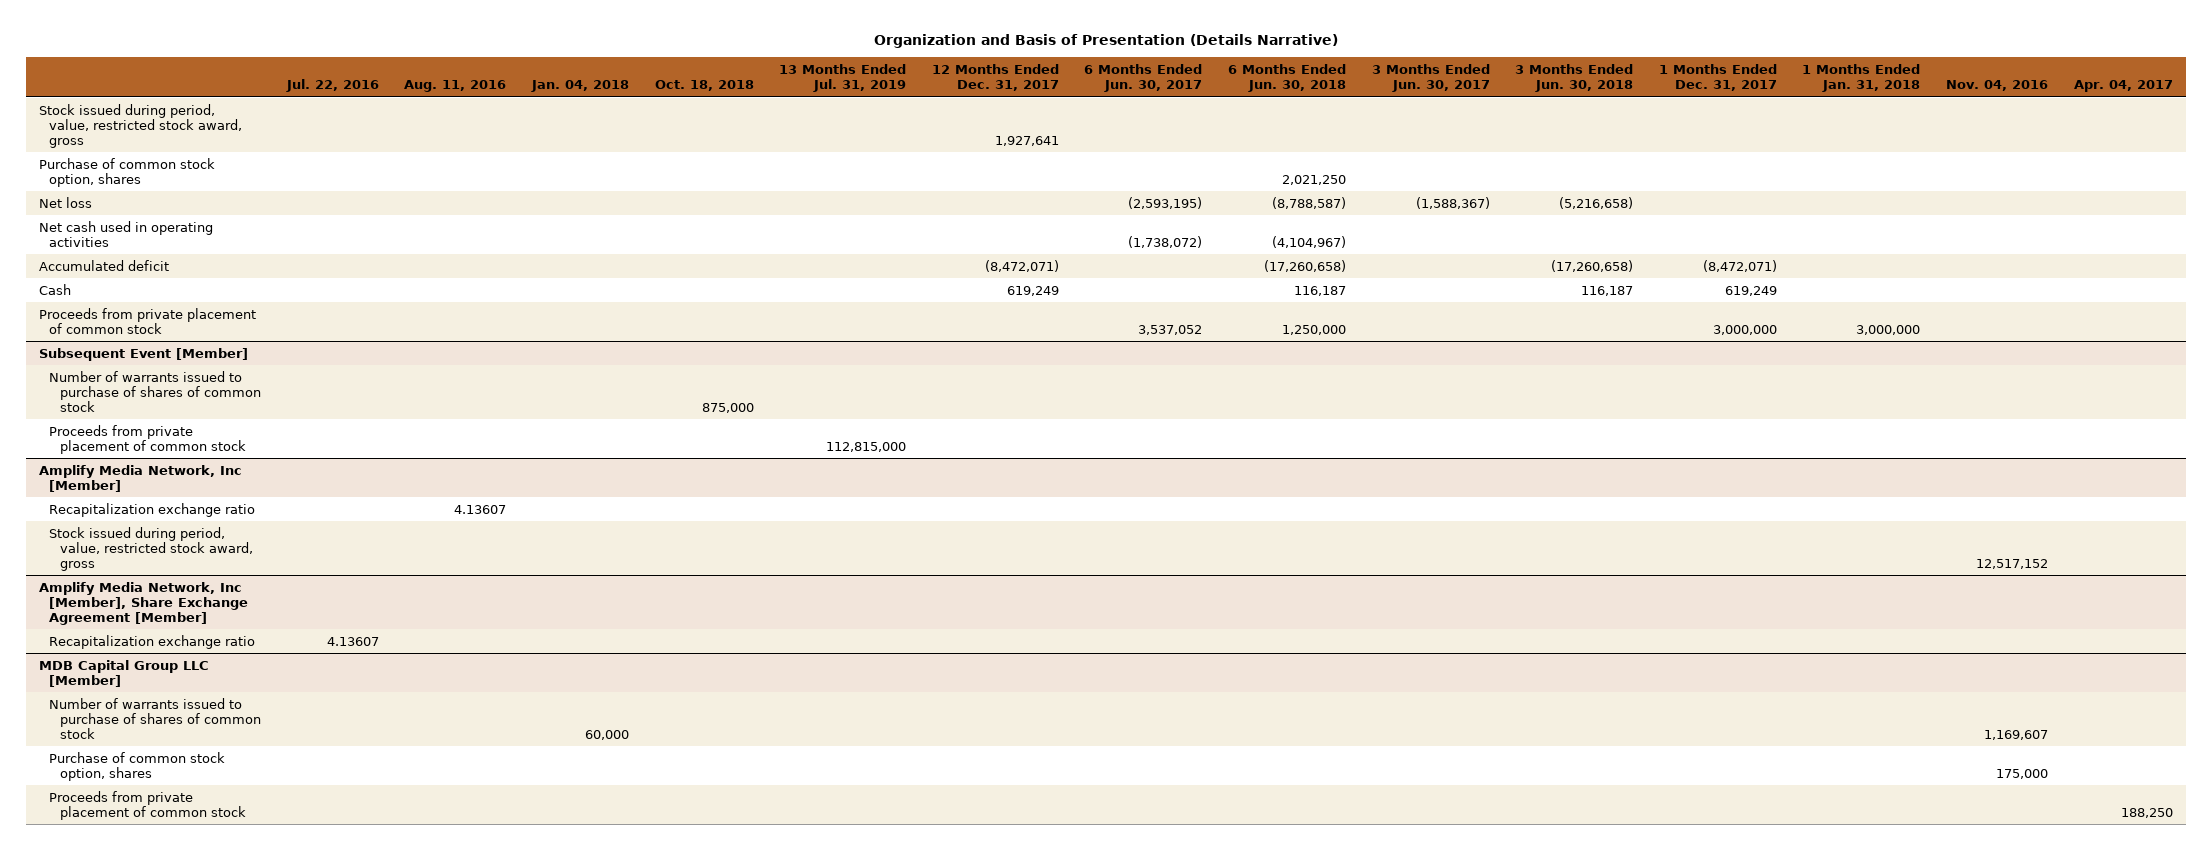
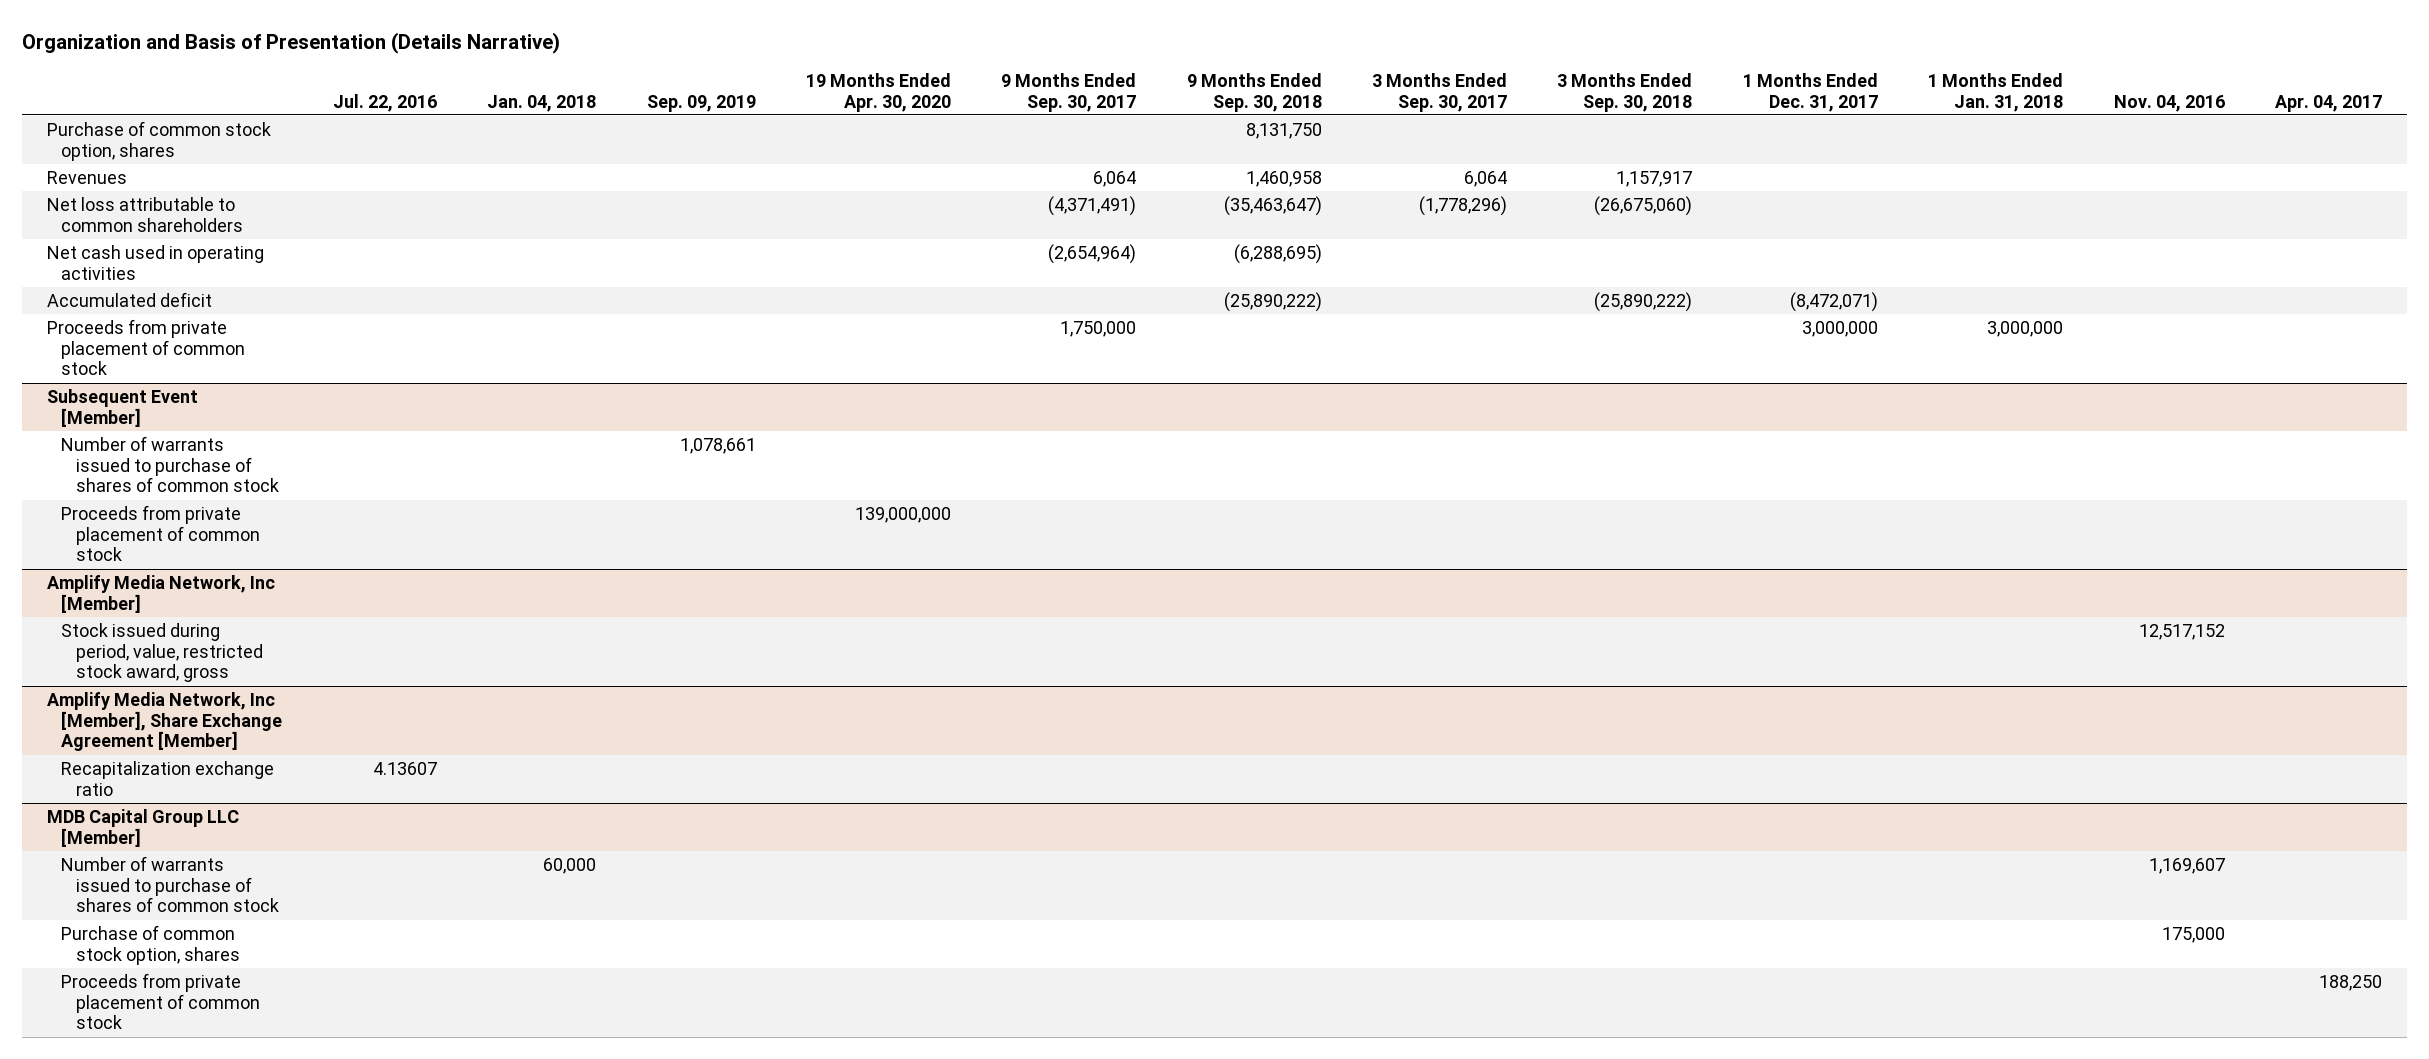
- | Jul. 22, 2016 | Aug. 11, 2016 | Jan. 04, 2018 | Oct. 18, 2018 | 13 Months Ended Jul. 31, 2019 | 12 Months Ended Dec. 31, 2017 | 6 Months Ended Jun. 30, 2017 | 6 Months Ended Jun. 30, 2018 | 3 Months Ended Jun. 30, 2017 | 3 Months Ended Jun. 30, 2018 | 1 Months Ended Dec. 31, 2017 | 1 Months Ended Jan. 31, 2018 | Nov. 04, 2016 | Apr. 04, 2017
+ | Jul. 22, 2016 | Jan. 04, 2018 | Sep. 09, 2019 | 19 Months Ended Apr. 30, 2020 | 9 Months Ended Sep. 30, 2017 | 9 Months Ended Sep. 30, 2018 | 3 Months Ended Sep. 30, 2017 | 3 Months Ended Sep. 30, 2018 | 1 Months Ended Dec. 31, 2017 | 1 Months Ended Jan. 31, 2018 | Nov. 04, 2016 | Apr. 04, 2017
- Stock issued during period, value, restricted stock award, gross | | | | | | 1,927,641 | | | | | | | |
- Net loss | | | | | | | (2,593,195) | (8,788,587) | (1,588,367) | (5,216,658) | | | |
+ Revenues | | | | | 6,064 | 1,460,958 | 6,064 | 1,157,917 | | | |
+ Net loss attributable to common shareholders | | | | | (4,371,491) | (35,463,647) | (1,778,296) | (26,675,060) | | | |
- Cash | | | | | | 619,249 | | 116,187 | | 116,187 | 619,249 | | |
@ Amplify Media Network, Inc [Member]
- Recapitalization exchange ratio | | 4.13607 | | | | | | | | | | | |

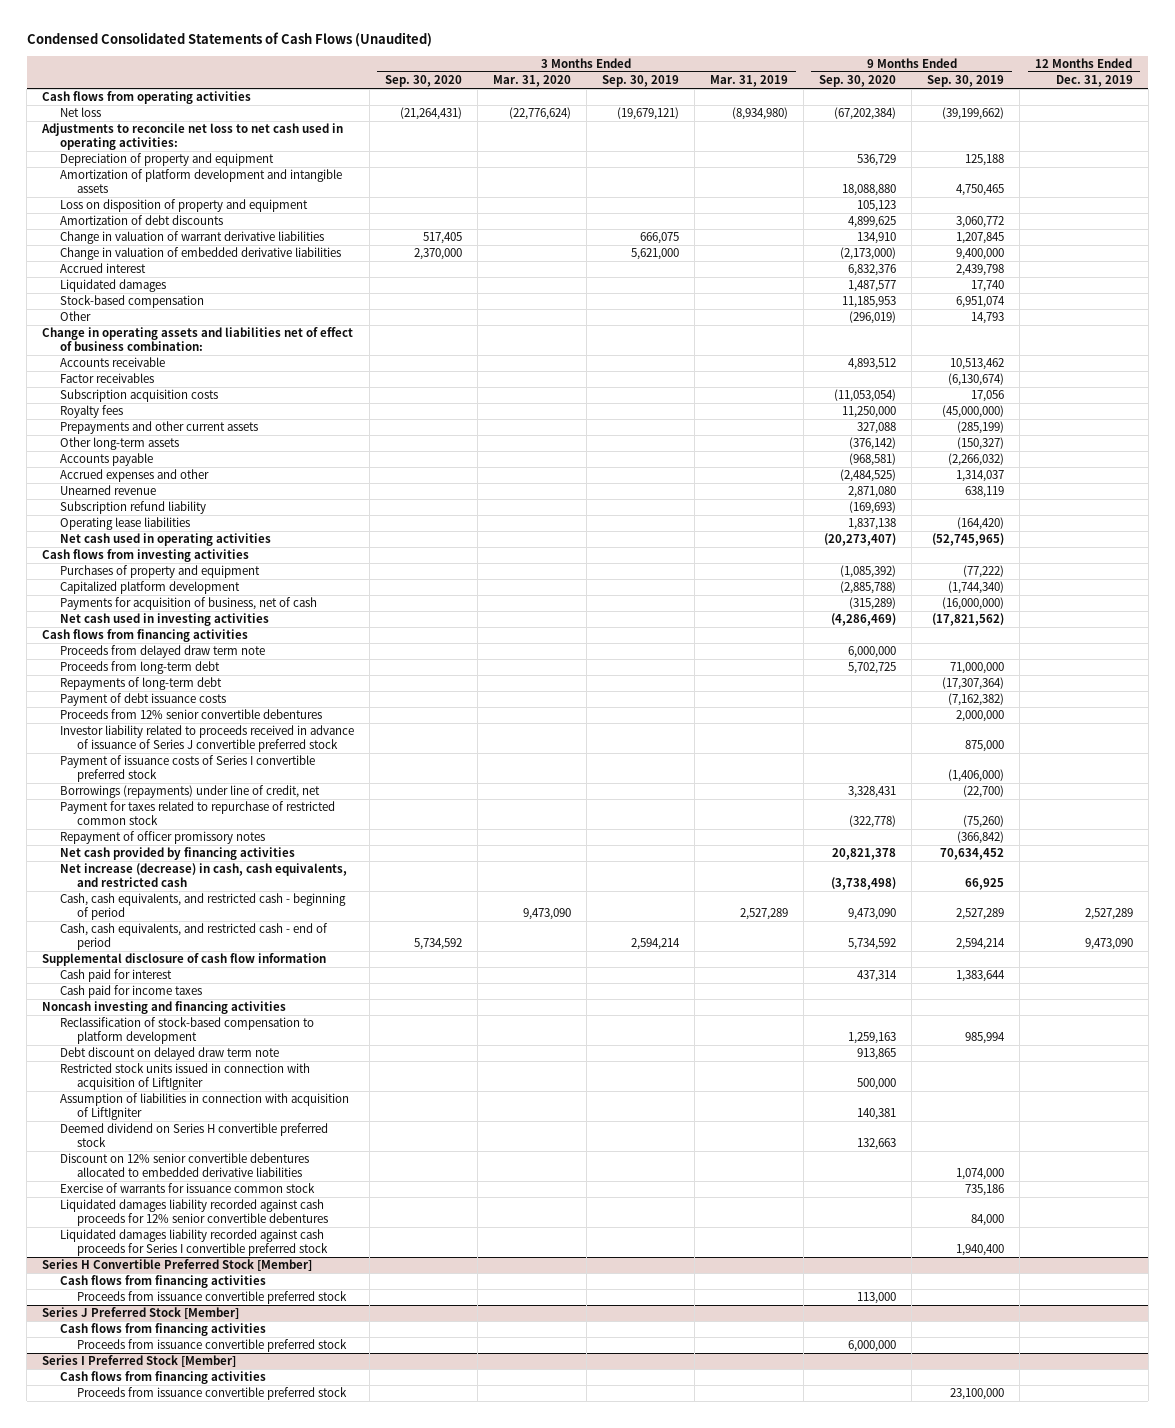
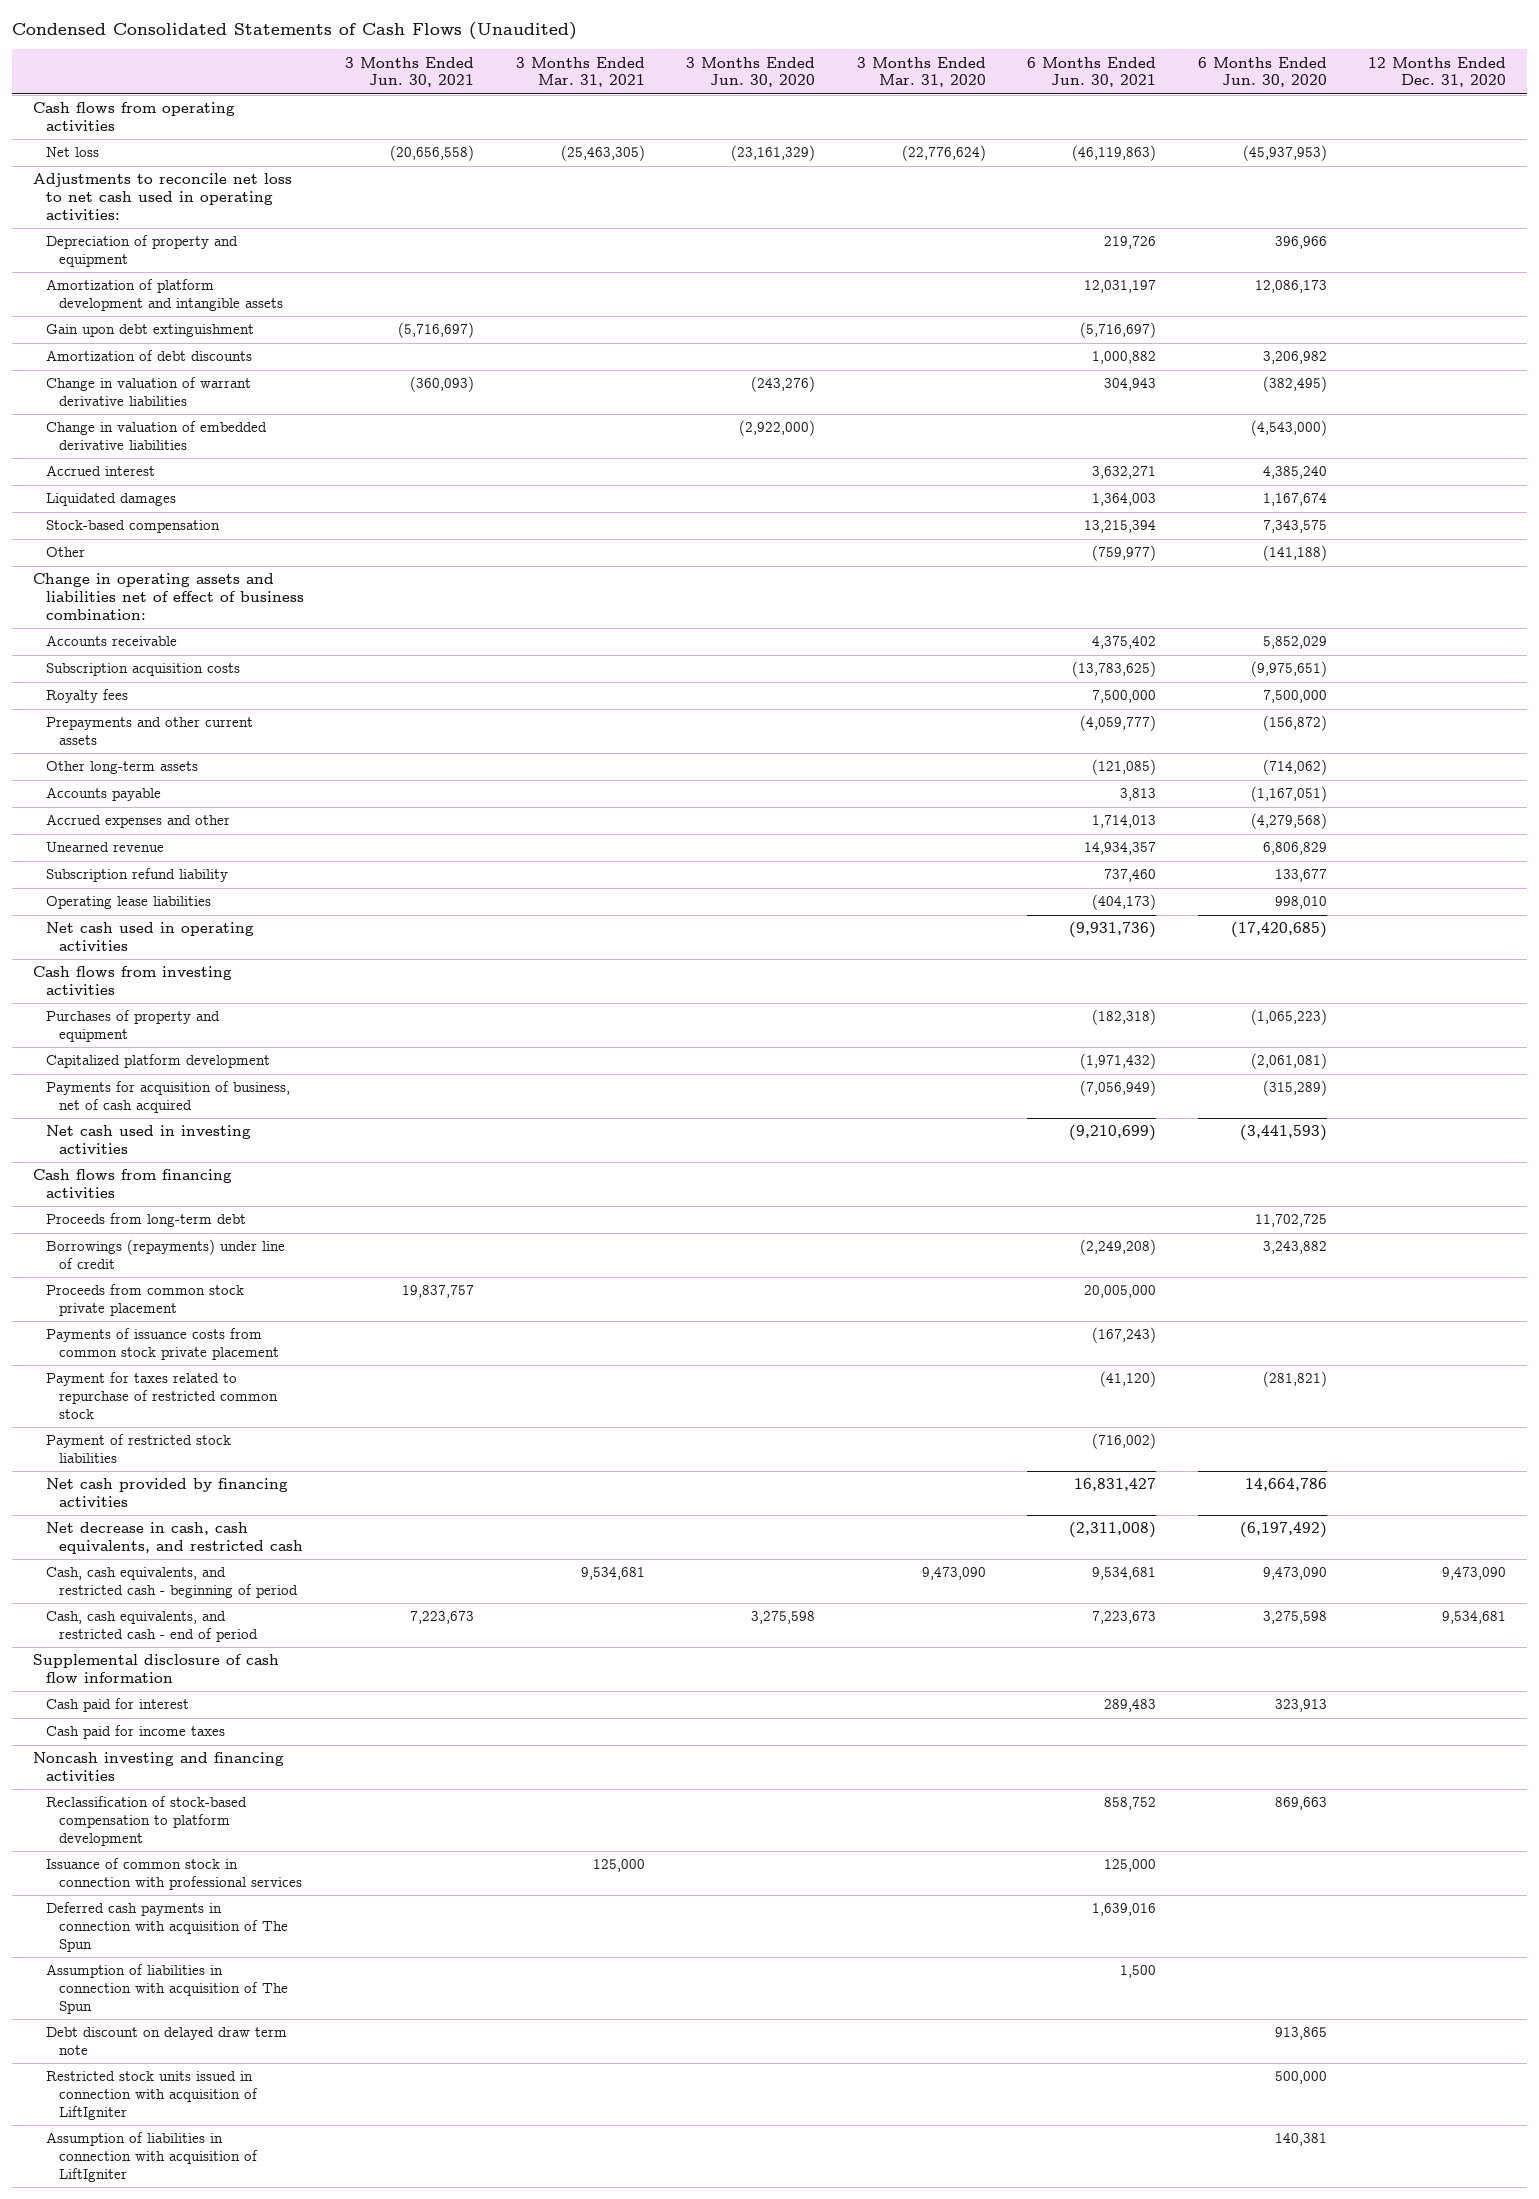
- | 3 Months Ended Sep. 30, 2020 | 3 Months Ended Mar. 31, 2020 | 3 Months Ended Sep. 30, 2019 | 3 Months Ended Mar. 31, 2019 | 9 Months Ended Sep. 30, 2020 | 9 Months Ended Sep. 30, 2019 | 12 Months Ended Dec. 31, 2019
+ | 3 Months Ended Jun. 30, 2021 | 3 Months Ended Mar. 31, 2021 | 3 Months Ended Jun. 30, 2020 | 3 Months Ended Mar. 31, 2020 | 6 Months Ended Jun. 30, 2021 | 6 Months Ended Jun. 30, 2020 | 12 Months Ended Dec. 31, 2020
- Loss on disposition of property and equipment | | | | | 105,123 | |
+ Gain upon debt extinguishment | (5,716,697) | | | | (5,716,697) | |
- Factor receivables | | | | | | (6,130,674) |
- Payments for acquisition of business, net of cash | | | | | (315,289) | (16,000,000) |
+ Payments for acquisition of business, net of cash acquired | | | | | (7,056,949) | (315,289) |
- Proceeds from delayed draw term note | | | | | 6,000,000 | |
- Repayments of long-term debt | | | | | | (17,307,364) |
- Payment of debt issuance costs | | | | | | (7,162,382) |
- Proceeds from 12% senior convertible debentures | | | | | | 2,000,000 |
- Investor liability related to proceeds received in advance of issuance of Series J convertible preferred stock | | | | | | 875,000 |
- Payment of issuance costs of Series I convertible preferred stock | | | | | | (1,406,000) |
- Borrowings (repayments) under line of credit, net | | | | | 3,328,431 | (22,700) |
+ Borrowings (repayments) under line of credit | | | | | (2,249,208) | 3,243,882 |
+ Proceeds from common stock private placement | 19,837,757 | | | | 20,005,000 | |
+ Payments of issuance costs from common stock private placement | | | | | (167,243) | |
- Repayment of officer promissory notes | | | | | | (366,842) |
+ Payment of restricted stock liabilities | | | | | (716,002) | |
- Net increase (decrease) in cash, cash equivalents, and restricted cash | | | | | (3,738,498) | 66,925 |
+ Net decrease in cash, cash equivalents, and restricted cash | | | | | (2,311,008) | (6,197,492) |
+ Issuance of common stock in connection with professional services | | 125,000 | | | 125,000 | |
+ Deferred cash payments in connection with acquisition of The Spun | | | | | 1,639,016 | |
+ Assumption of liabilities in connection with acquisition of The Spun | | | | | 1,500 | |
- Deemed dividend on Series H convertible preferred stock | | | | | 132,663 | |
- Discount on 12% senior convertible debentures allocated to embedded derivative liabilities | | | | | | 1,074,000 |
- Exercise of warrants for issuance common stock | | | | | | 735,186 |
- Liquidated damages liability recorded against cash proceeds for 12% senior convertible debentures | | | | | | 84,000 |
- Liquidated damages liability recorded against cash proceeds for Series I convertible preferred stock | | | | | | 1,940,400 |
- Series H Convertible Preferred Stock [Member]
- Cash flows from financing activities
- Proceeds from issuance convertible preferred stock | | | | | 113,000 | |
- Series J Preferred Stock [Member]
- Cash flows from financing activities
- Proceeds from issuance convertible preferred stock | | | | | 6,000,000 | |
- Series I Preferred Stock [Member]
- Cash flows from financing activities
- Proceeds from issuance convertible preferred stock | | | | | | 23,100,000 |

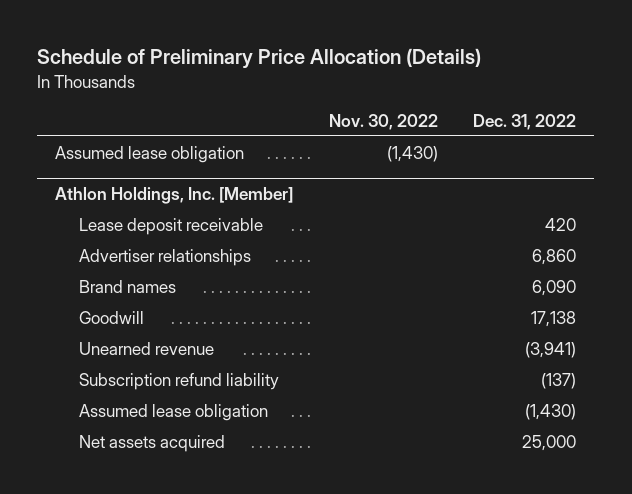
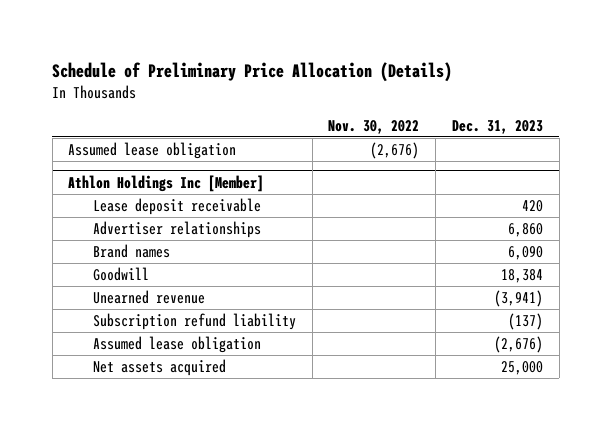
- | Nov. 30, 2022 | Dec. 31, 2022
+ | Nov. 30, 2022 | Dec. 31, 2023
- Assumed lease obligation | (1,430) |
- Athlon Holdings, Inc. [Member]
+ Assumed lease obligation | (2,676) |
+ Athlon Holdings Inc [Member]

